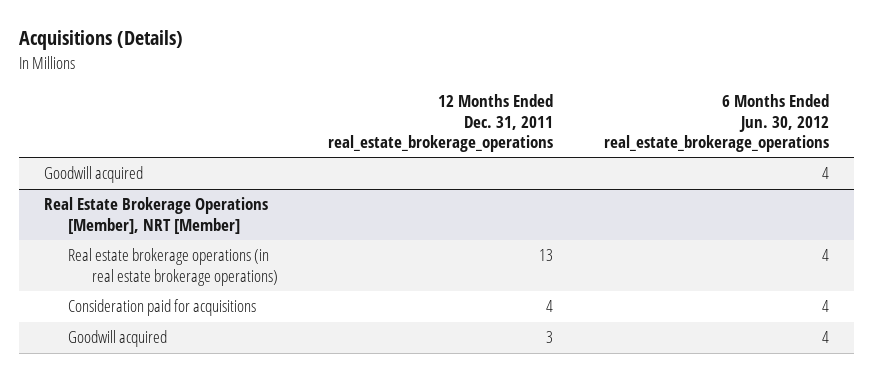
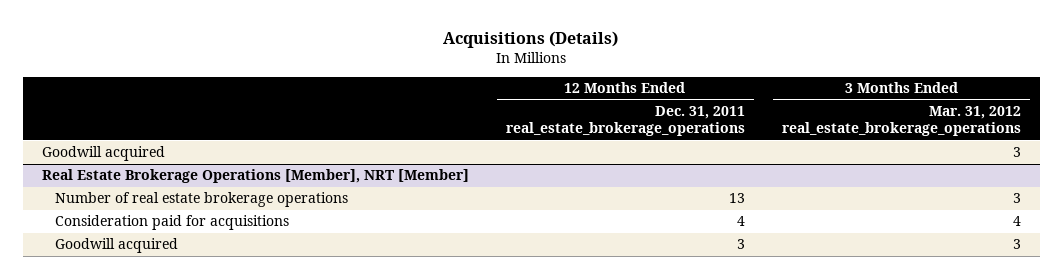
- | 12 Months Ended Dec. 31, 2011 real_estate_brokerage_operations | 6 Months Ended Jun. 30, 2012 real_estate_brokerage_operations
+ | 12 Months Ended Dec. 31, 2011 real_estate_brokerage_operations | 3 Months Ended Mar. 31, 2012 real_estate_brokerage_operations
@ Real Estate Brokerage Operations [Member], NRT [Member]
- Real estate brokerage operations (in real estate brokerage operations) | 13 | 4
+ Number of real estate brokerage operations | 13 | 3

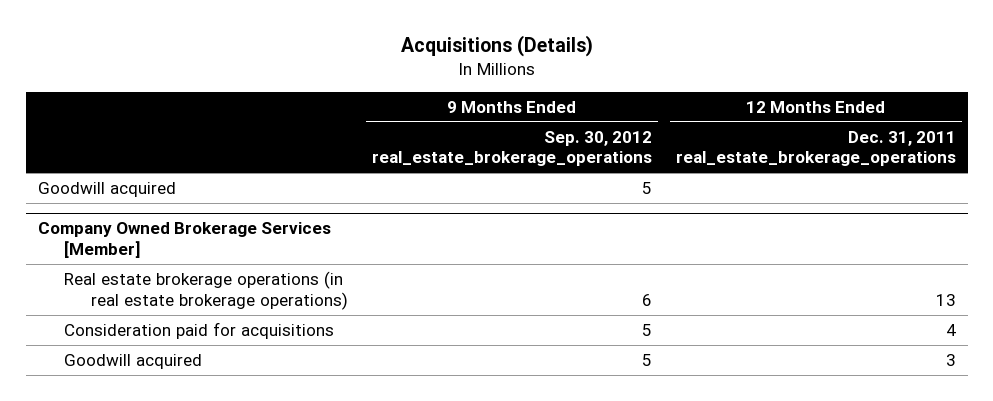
- | 12 Months Ended Dec. 31, 2011 real_estate_brokerage_operations | 3 Months Ended Mar. 31, 2012 real_estate_brokerage_operations
+ | 9 Months Ended Sep. 30, 2012 real_estate_brokerage_operations | 12 Months Ended Dec. 31, 2011 real_estate_brokerage_operations
- Real Estate Brokerage Operations [Member], NRT [Member]
- Number of real estate brokerage operations | 13 | 3
+ Company Owned Brokerage Services [Member]
+ Real estate brokerage operations (in real estate brokerage operations) | 6 | 13

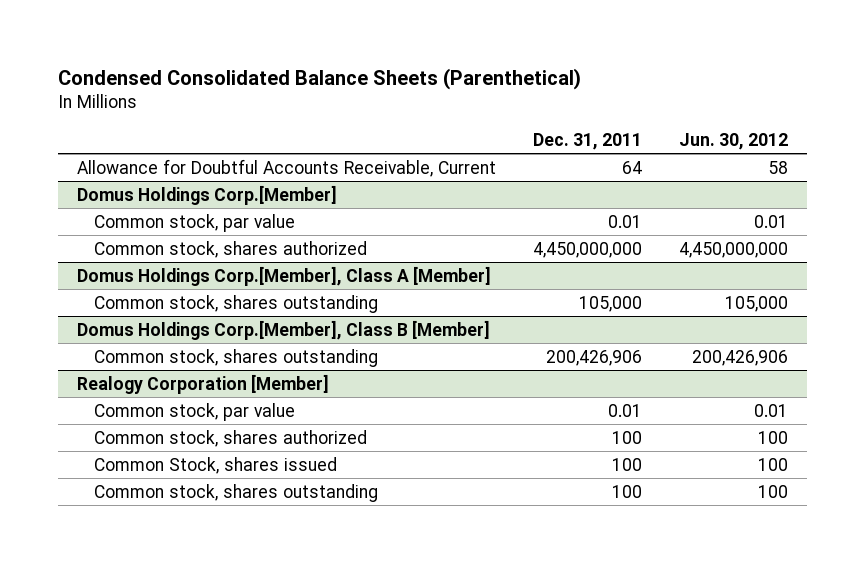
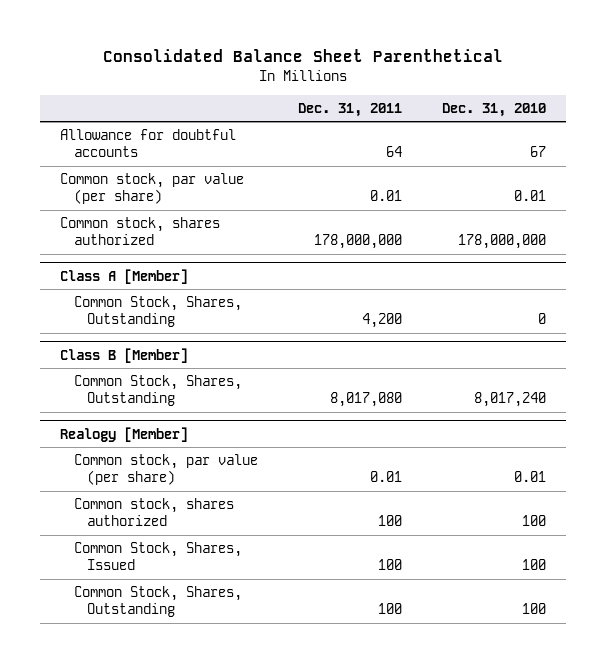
- Condensed Consolidated Balance Sheets (Parenthetical)
+ Consolidated Balance Sheet Parenthetical
- | Dec. 31, 2011 | Jun. 30, 2012
+ | Dec. 31, 2011 | Dec. 31, 2010
- Allowance for Doubtful Accounts Receivable, Current | 64 | 58
- Domus Holdings Corp.[Member]
- Common stock, par value | 0.01 | 0.01
- Common stock, shares authorized | 4,450,000,000 | 4,450,000,000
- Domus Holdings Corp.[Member], Class A [Member]
- Common stock, shares outstanding | 105,000 | 105,000
- Domus Holdings Corp.[Member], Class B [Member]
- Common stock, shares outstanding | 200,426,906 | 200,426,906
- Realogy Corporation [Member]
- Common stock, par value | 0.01 | 0.01
+ Allowance for doubtful accounts | 64 | 67
+ Common stock, par value (per share) | 0.01 | 0.01
+ Common stock, shares authorized | 178,000,000 | 178,000,000
+ Class A [Member]
+ Common Stock, Shares, Outstanding | 4,200 | 0
+ Class B [Member]
+ Common Stock, Shares, Outstanding | 8,017,080 | 8,017,240
+ Realogy [Member]
+ Common stock, par value (per share) | 0.01 | 0.01
- Common Stock, shares issued | 100 | 100
- Common stock, shares outstanding | 100 | 100
+ Common Stock, Shares, Issued | 100 | 100
+ Common Stock, Shares, Outstanding | 100 | 100

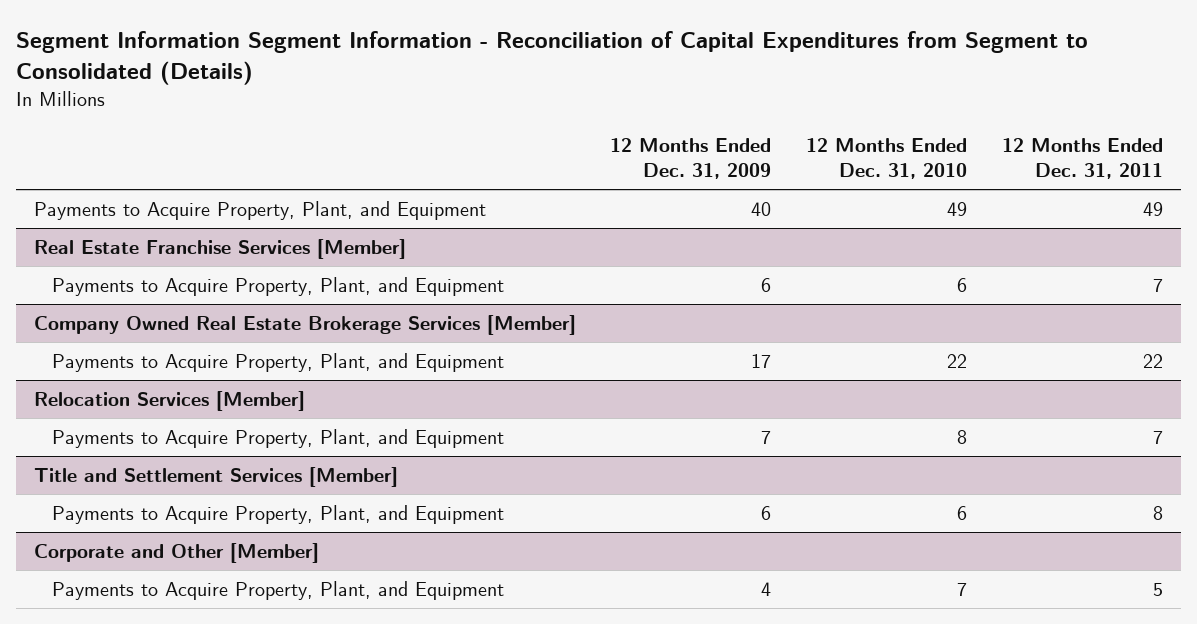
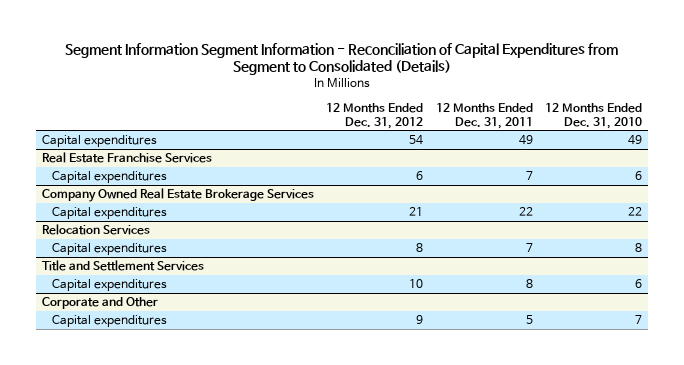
- | 12 Months Ended Dec. 31, 2009 | 12 Months Ended Dec. 31, 2010 | 12 Months Ended Dec. 31, 2011
+ | 12 Months Ended Dec. 31, 2012 | 12 Months Ended Dec. 31, 2011 | 12 Months Ended Dec. 31, 2010
- Payments to Acquire Property, Plant, and Equipment | 40 | 49 | 49
- Real Estate Franchise Services [Member]
- Payments to Acquire Property, Plant, and Equipment | 6 | 6 | 7
- Company Owned Real Estate Brokerage Services [Member]
- Payments to Acquire Property, Plant, and Equipment | 17 | 22 | 22
- Relocation Services [Member]
- Payments to Acquire Property, Plant, and Equipment | 7 | 8 | 7
- Title and Settlement Services [Member]
- Payments to Acquire Property, Plant, and Equipment | 6 | 6 | 8
- Corporate and Other [Member]
- Payments to Acquire Property, Plant, and Equipment | 4 | 7 | 5
+ Capital expenditures | 54 | 49 | 49
+ Real Estate Franchise Services
+ Capital expenditures | 6 | 7 | 6
+ Company Owned Real Estate Brokerage Services
+ Capital expenditures | 21 | 22 | 22
+ Relocation Services
+ Capital expenditures | 8 | 7 | 8
+ Title and Settlement Services
+ Capital expenditures | 10 | 8 | 6
+ Corporate and Other
+ Capital expenditures | 9 | 5 | 7

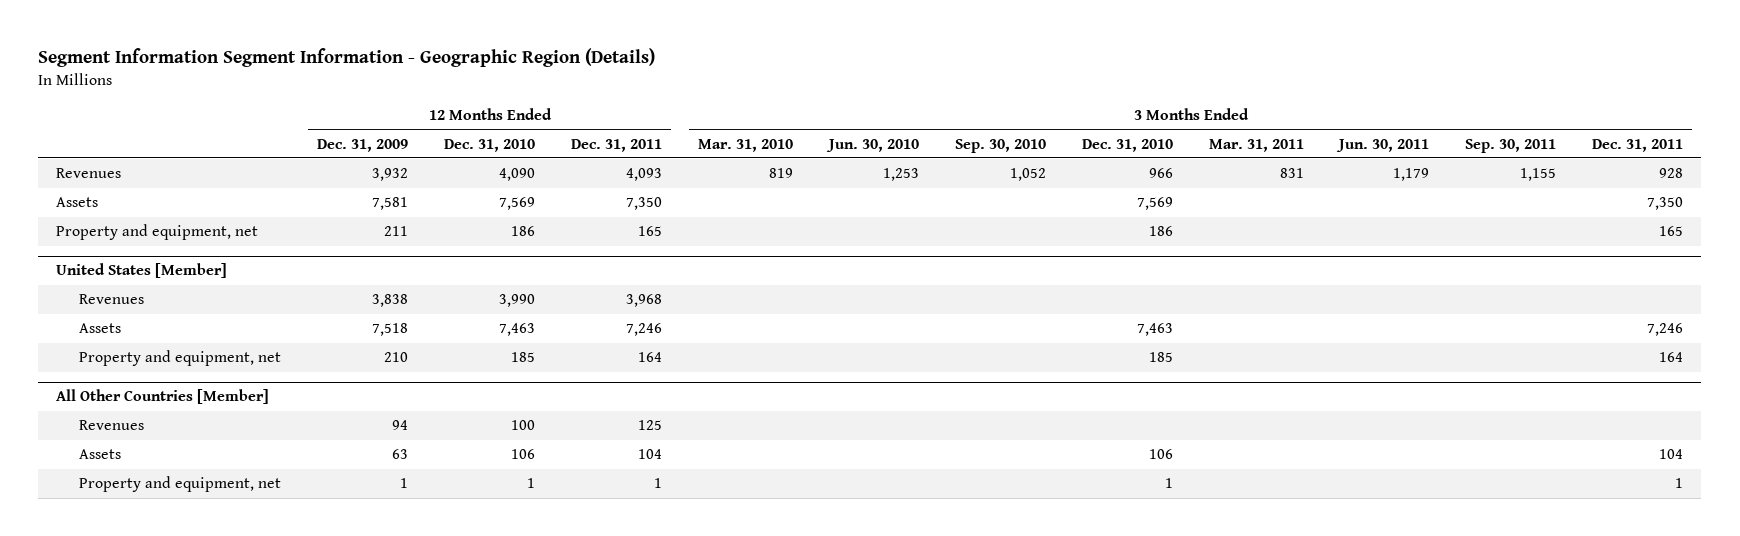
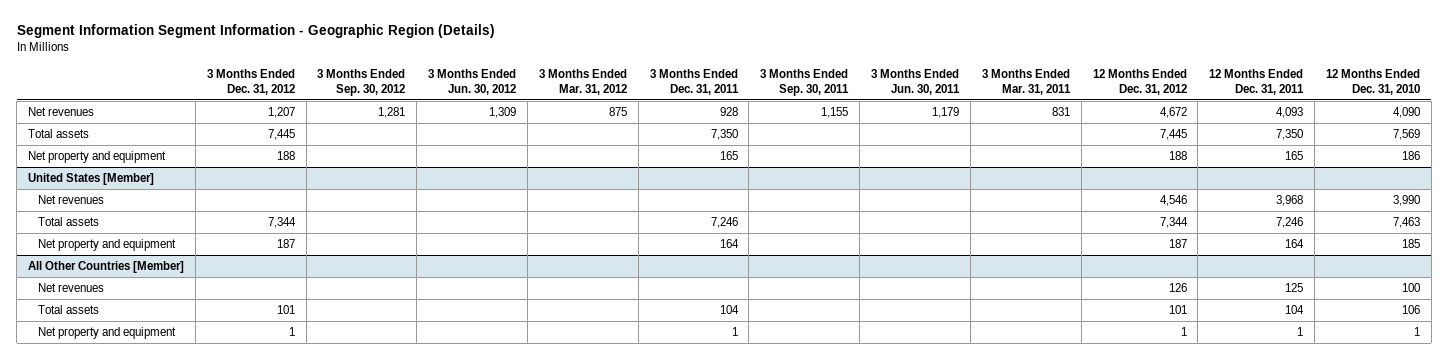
- | 12 Months Ended Dec. 31, 2009 | 12 Months Ended Dec. 31, 2010 | 12 Months Ended Dec. 31, 2011 | 3 Months Ended Mar. 31, 2010 | 3 Months Ended Jun. 30, 2010 | 3 Months Ended Sep. 30, 2010 | 3 Months Ended Dec. 31, 2010 | 3 Months Ended Mar. 31, 2011 | 3 Months Ended Jun. 30, 2011 | 3 Months Ended Sep. 30, 2011 | 3 Months Ended Dec. 31, 2011
+ | 3 Months Ended Dec. 31, 2012 | 3 Months Ended Sep. 30, 2012 | 3 Months Ended Jun. 30, 2012 | 3 Months Ended Mar. 31, 2012 | 3 Months Ended Dec. 31, 2011 | 3 Months Ended Sep. 30, 2011 | 3 Months Ended Jun. 30, 2011 | 3 Months Ended Mar. 31, 2011 | 12 Months Ended Dec. 31, 2012 | 12 Months Ended Dec. 31, 2011 | 12 Months Ended Dec. 31, 2010
- Revenues | 3,932 | 4,090 | 4,093 | 819 | 1,253 | 1,052 | 966 | 831 | 1,179 | 1,155 | 928
- Assets | 7,581 | 7,569 | 7,350 | | | | 7,569 | | | | 7,350
- Property and equipment, net | 211 | 186 | 165 | | | | 186 | | | | 165
+ Net revenues | 1,207 | 1,281 | 1,309 | 875 | 928 | 1,155 | 1,179 | 831 | 4,672 | 4,093 | 4,090
+ Total assets | 7,445 | | | | 7,350 | | | | 7,445 | 7,350 | 7,569
+ Net property and equipment | 188 | | | | 165 | | | | 188 | 165 | 186
@ United States [Member]
- Revenues | 3,838 | 3,990 | 3,968 | | | | | | | |
- Assets | 7,518 | 7,463 | 7,246 | | | | 7,463 | | | | 7,246
- Property and equipment, net | 210 | 185 | 164 | | | | 185 | | | | 164
+ Net revenues | | | | | | | | | 4,546 | 3,968 | 3,990
+ Total assets | 7,344 | | | | 7,246 | | | | 7,344 | 7,246 | 7,463
+ Net property and equipment | 187 | | | | 164 | | | | 187 | 164 | 185
@ All Other Countries [Member]
- Revenues | 94 | 100 | 125 | | | | | | | |
- Assets | 63 | 106 | 104 | | | | 106 | | | | 104
- Property and equipment, net | 1 | 1 | 1 | | | | 1 | | | | 1
+ Net revenues | | | | | | | | | 126 | 125 | 100
+ Total assets | 101 | | | | 104 | | | | 101 | 104 | 106
+ Net property and equipment | 1 | | | | 1 | | | | 1 | 1 | 1

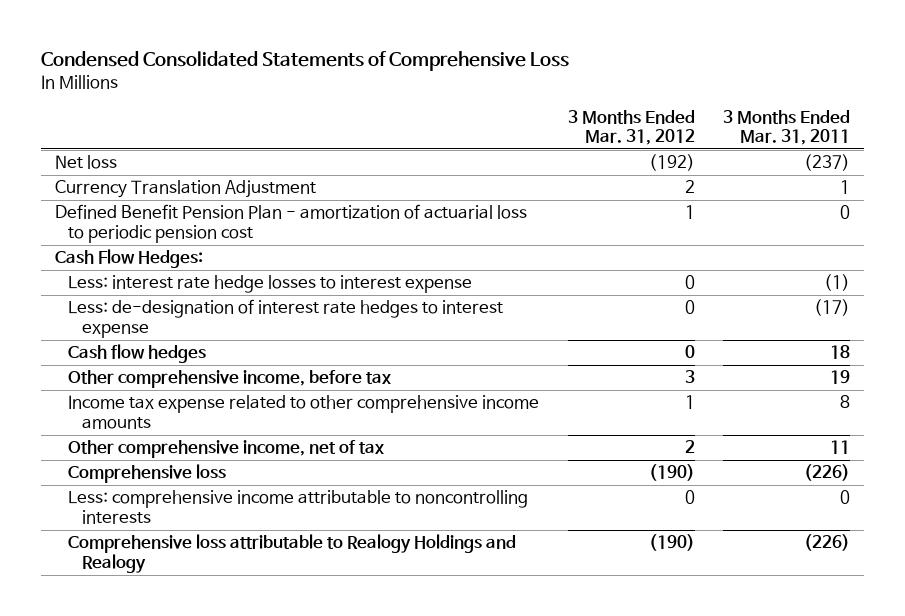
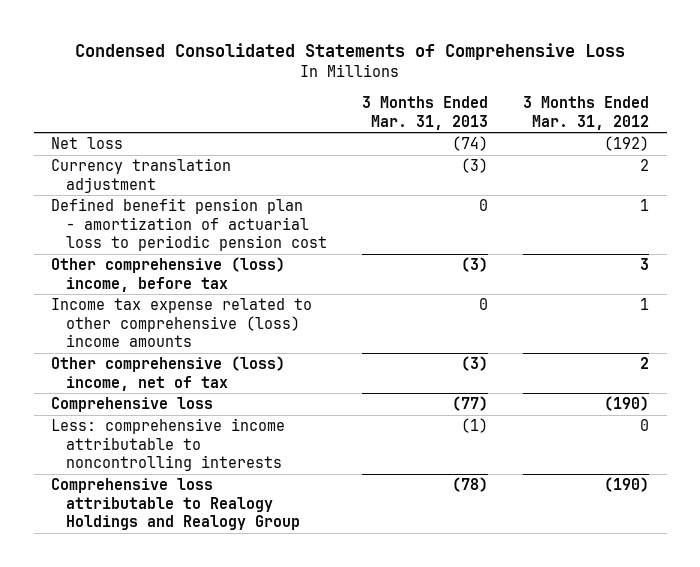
- | 3 Months Ended Mar. 31, 2012 | 3 Months Ended Mar. 31, 2011
+ | 3 Months Ended Mar. 31, 2013 | 3 Months Ended Mar. 31, 2012
- Currency Translation Adjustment | 2 | 1
- Defined Benefit Pension Plan - amortization of actuarial loss to periodic pension cost | 1 | 0
- Cash Flow Hedges:
- Less: interest rate hedge losses to interest expense | 0 | (1)
- Less: de-designation of interest rate hedges to interest expense | 0 | (17)
- Cash flow hedges | 0 | 18
- Other comprehensive income, before tax | 3 | 19
- Income tax expense related to other comprehensive income amounts | 1 | 8
- Other comprehensive income, net of tax | 2 | 11
+ Currency translation adjustment | (3) | 2
+ Defined benefit pension plan - amortization of actuarial loss to periodic pension cost | 0 | 1
+ Other comprehensive (loss) income, before tax | (3) | 3
+ Income tax expense related to other comprehensive (loss) income amounts | 0 | 1
+ Other comprehensive (loss) income, net of tax | (3) | 2
- Comprehensive loss attributable to Realogy Holdings and Realogy | (190) | (226)
+ Comprehensive loss attributable to Realogy Holdings and Realogy Group | (78) | (190)

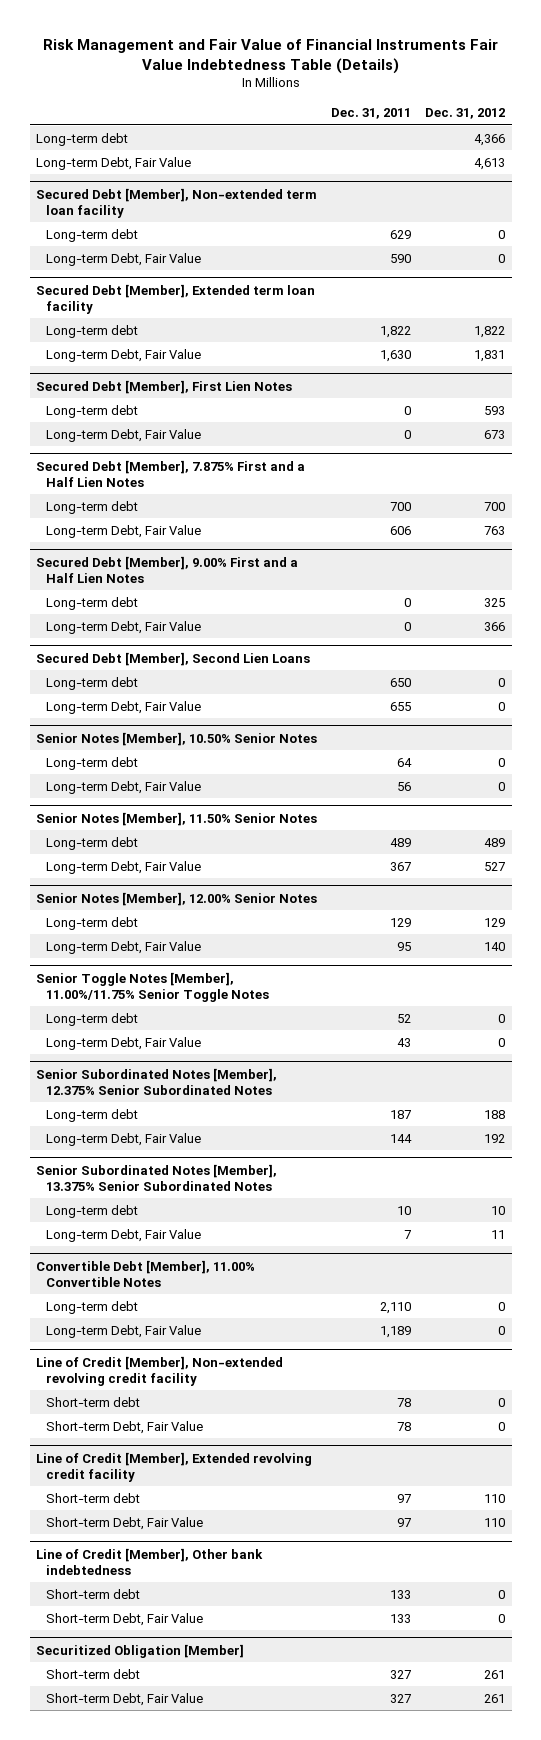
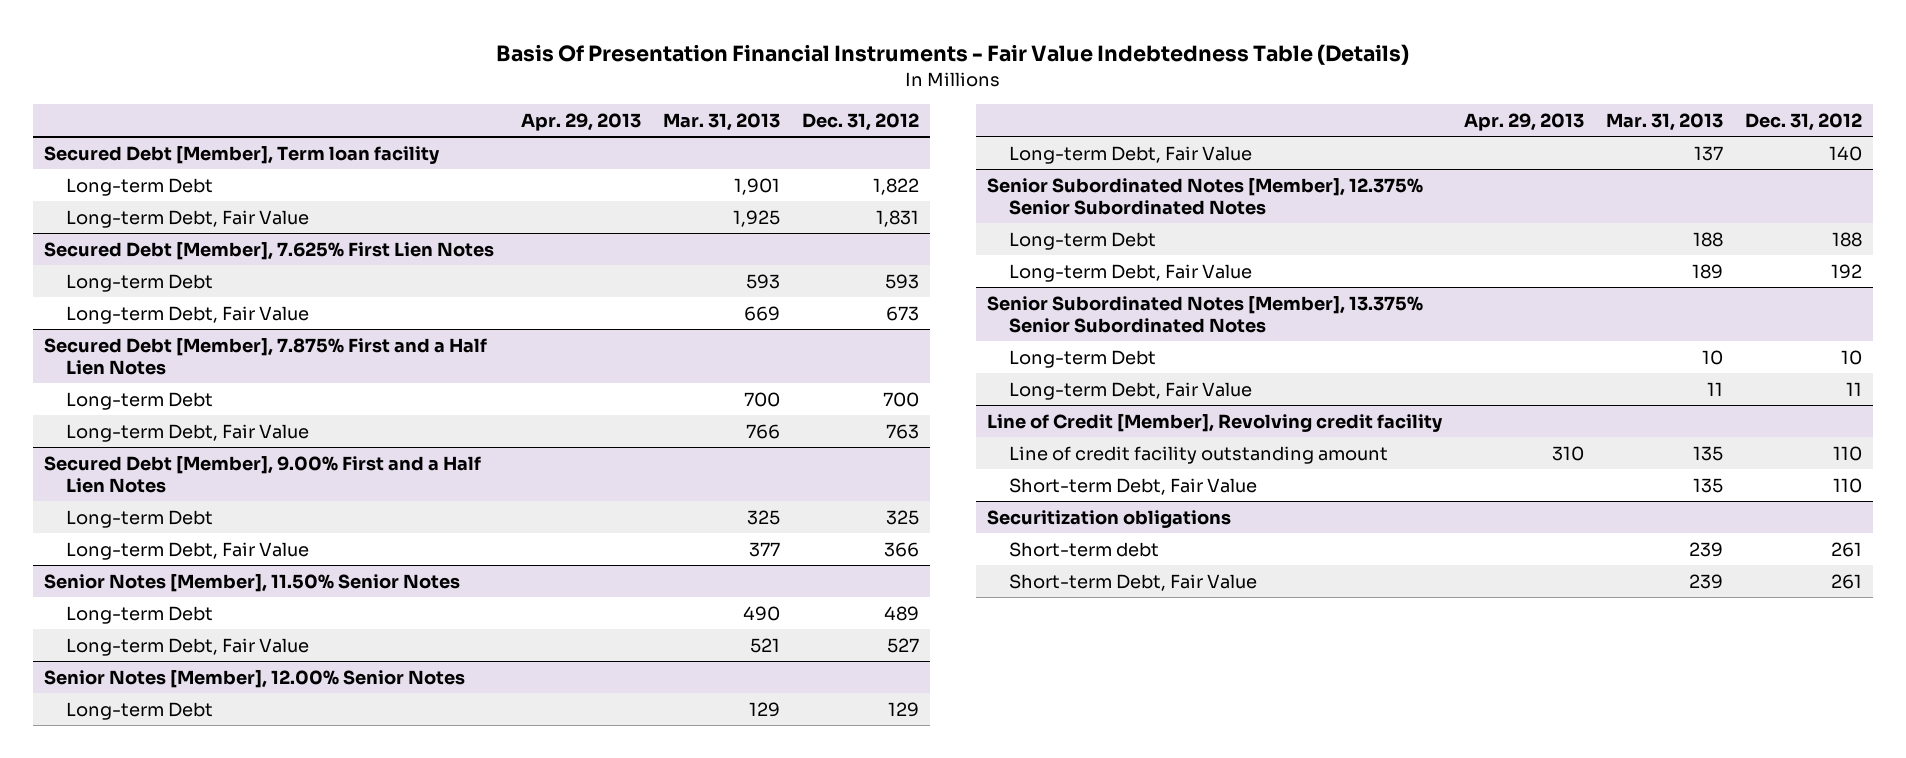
- Risk Management and Fair Value of Financial Instruments Fair Value Indebtedness Table (Details)
+ Basis Of Presentation Financial Instruments - Fair Value Indebtedness Table (Details)
- | Dec. 31, 2011 | Dec. 31, 2012
+ | Apr. 29, 2013 | Mar. 31, 2013 | Dec. 31, 2012
- Long-term debt | | 4,366
- Long-term Debt, Fair Value | | 4,613
- Secured Debt [Member], Non-extended term loan facility
- Long-term debt | 629 | 0
- Long-term Debt, Fair Value | 590 | 0
- Secured Debt [Member], Extended term loan facility
- Long-term debt | 1,822 | 1,822
+ Secured Debt [Member], Term loan facility
+ Long-term Debt | | 1,901 | 1,822
- Secured Debt [Member], First Lien Notes
- Long-term debt | 0 | 593
+ Secured Debt [Member], 7.625% First Lien Notes
+ Long-term Debt | | 593 | 593
@ Secured Debt [Member], 7.875% First and a Half Lien Notes
- Long-term debt | 700 | 700
+ Long-term Debt | | 700 | 700
@ Secured Debt [Member], 9.00% First and a Half Lien Notes
- Long-term debt | 0 | 325
+ Long-term Debt | | 325 | 325
- Secured Debt [Member], Second Lien Loans
- Long-term debt | 650 | 0
- Long-term Debt, Fair Value | 655 | 0
- Senior Notes [Member], 10.50% Senior Notes
- Long-term debt | 64 | 0
- Long-term Debt, Fair Value | 56 | 0
@ Senior Notes [Member], 11.50% Senior Notes
- Long-term debt | 489 | 489
+ Long-term Debt | | 490 | 489
@ Senior Notes [Member], 12.00% Senior Notes
- Long-term debt | 129 | 129
+ Long-term Debt | | 129 | 129
- Senior Toggle Notes [Member], 11.00%/11.75% Senior Toggle Notes
- Long-term debt | 52 | 0
- Long-term Debt, Fair Value | 43 | 0
@ Senior Subordinated Notes [Member], 12.375% Senior Subordinated Notes
- Long-term debt | 187 | 188
+ Long-term Debt | | 188 | 188
@ Senior Subordinated Notes [Member], 13.375% Senior Subordinated Notes
- Long-term debt | 10 | 10
+ Long-term Debt | | 10 | 10
- Convertible Debt [Member], 11.00% Convertible Notes
- Long-term debt | 2,110 | 0
- Long-term Debt, Fair Value | 1,189 | 0
- Line of Credit [Member], Non-extended revolving credit facility
- Short-term debt | 78 | 0
- Short-term Debt, Fair Value | 78 | 0
- Line of Credit [Member], Extended revolving credit facility
- Short-term debt | 97 | 110
+ Line of Credit [Member], Revolving credit facility
+ Line of credit facility outstanding amount | 310 | 135 | 110
- Line of Credit [Member], Other bank indebtedness
- Short-term debt | 133 | 0
- Short-term Debt, Fair Value | 133 | 0
- Securitized Obligation [Member]
+ Securitization obligations

